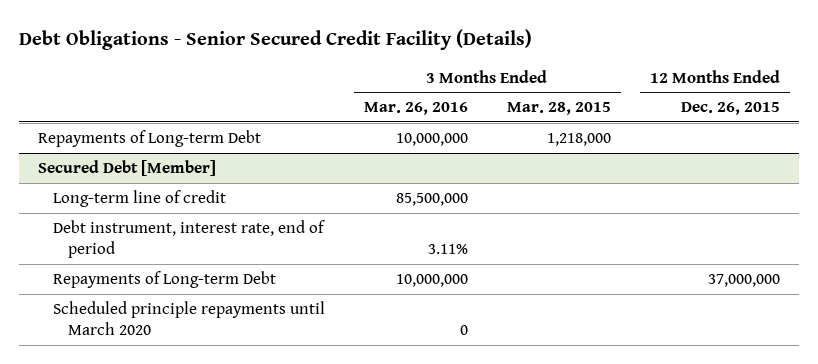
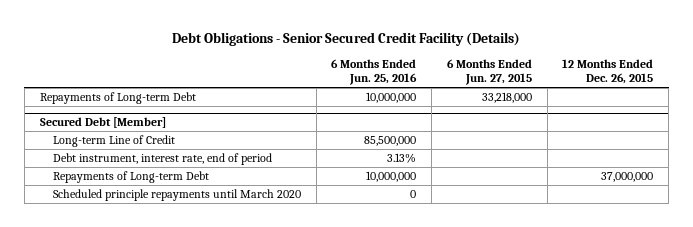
- | 3 Months Ended Mar. 26, 2016 | 3 Months Ended Mar. 28, 2015 | 12 Months Ended Dec. 26, 2015
+ | 6 Months Ended Jun. 25, 2016 | 6 Months Ended Jun. 27, 2015 | 12 Months Ended Dec. 26, 2015
@ Secured Debt [Member]
- Long-term line of credit | 85,500,000 | |
+ Long-term Line of Credit | 85,500,000 | |

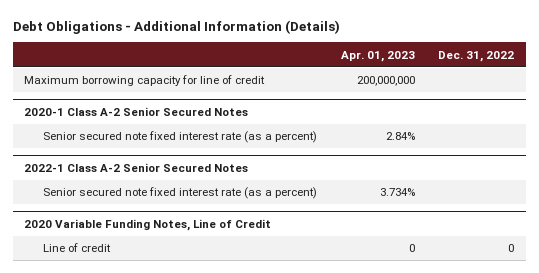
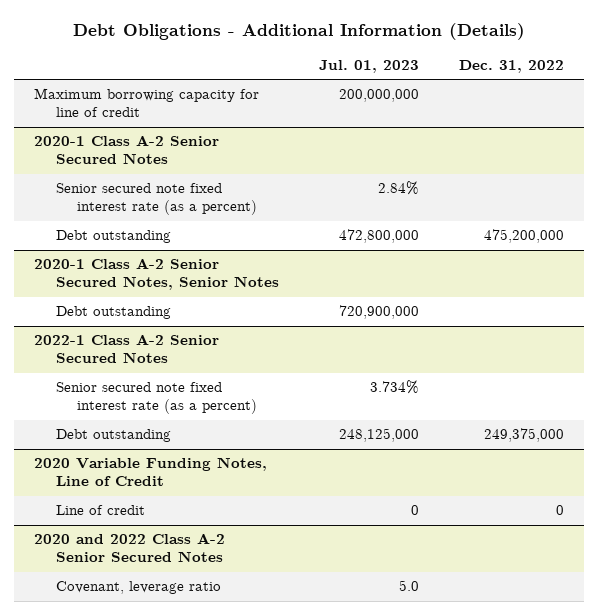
- | Apr. 01, 2023 | Dec. 31, 2022
+ | Jul. 01, 2023 | Dec. 31, 2022
@ 2020-1 Class A-2 Senior Secured Notes
+ Debt outstanding | 472,800,000 | 475,200,000
+ 2020-1 Class A-2 Senior Secured Notes, Senior Notes
+ Debt outstanding | 720,900,000 |
@ 2022-1 Class A-2 Senior Secured Notes
+ Debt outstanding | 248,125,000 | 249,375,000
+ 2020 and 2022 Class A-2 Senior Secured Notes
+ Covenant, leverage ratio | 5.0 |

